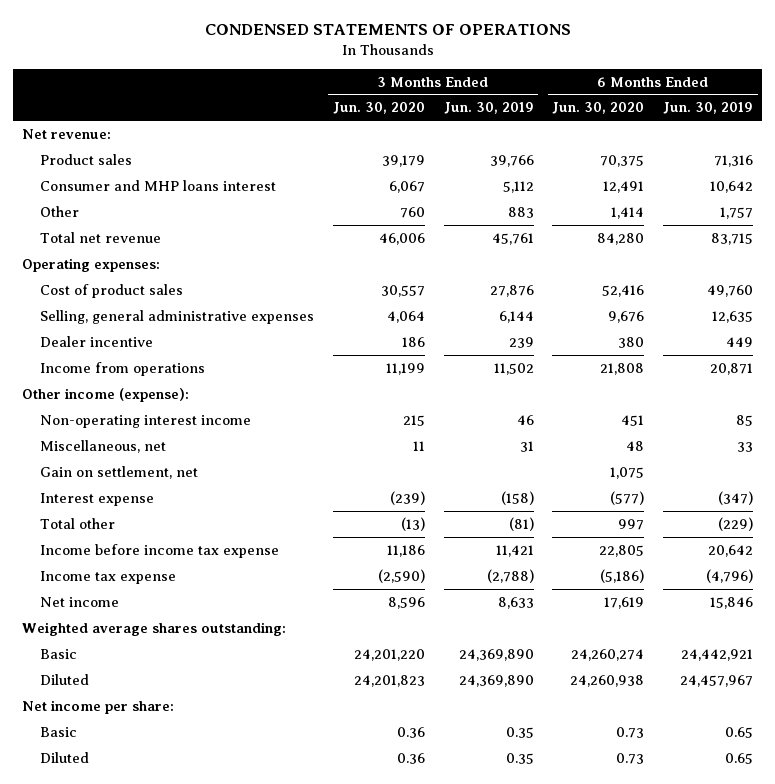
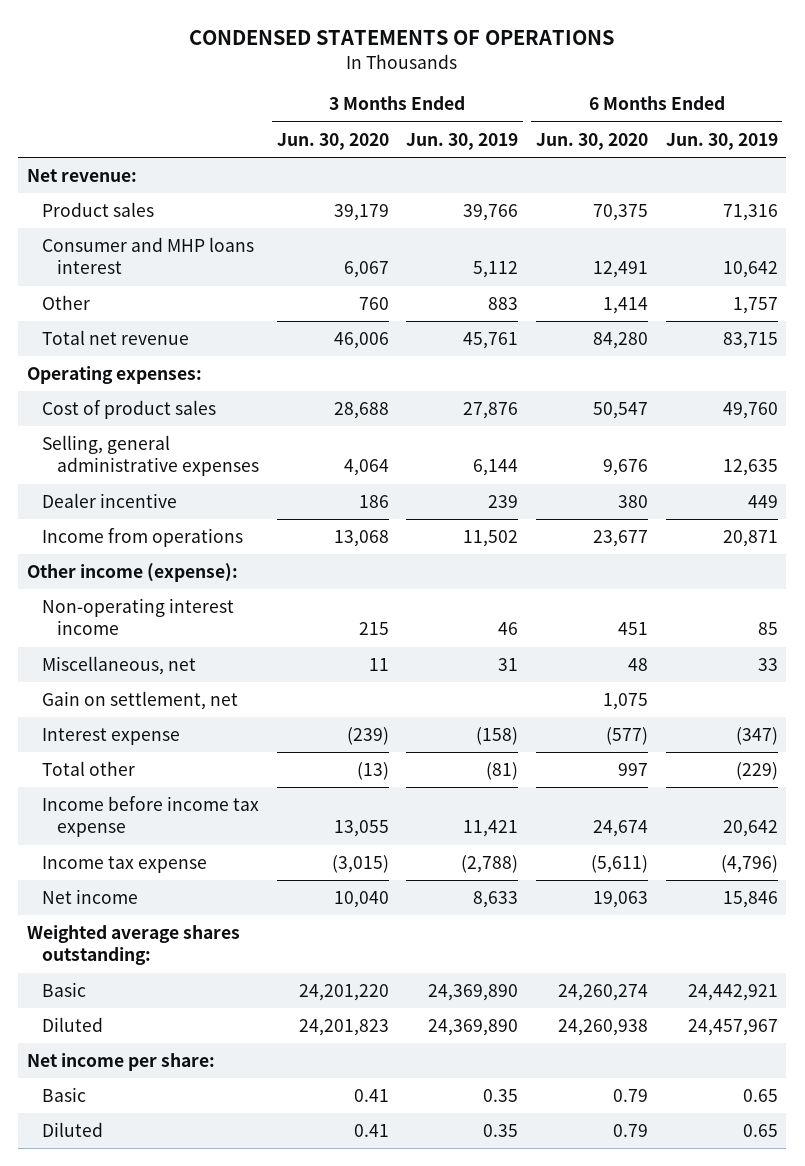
- Cost of product sales | 30,557 | 27,876 | 52,416 | 49,760
+ Cost of product sales | 28,688 | 27,876 | 50,547 | 49,760
- Income from operations | 11,199 | 11,502 | 21,808 | 20,871
+ Income from operations | 13,068 | 11,502 | 23,677 | 20,871
- Income before income tax expense | 11,186 | 11,421 | 22,805 | 20,642
- Income tax expense | (2,590) | (2,788) | (5,186) | (4,796)
- Net income | 8,596 | 8,633 | 17,619 | 15,846
+ Income before income tax expense | 13,055 | 11,421 | 24,674 | 20,642
+ Income tax expense | (3,015) | (2,788) | (5,611) | (4,796)
+ Net income | 10,040 | 8,633 | 19,063 | 15,846
- Basic | 0.36 | 0.35 | 0.73 | 0.65
- Diluted | 0.36 | 0.35 | 0.73 | 0.65
+ Basic | 0.41 | 0.35 | 0.79 | 0.65
+ Diluted | 0.41 | 0.35 | 0.79 | 0.65

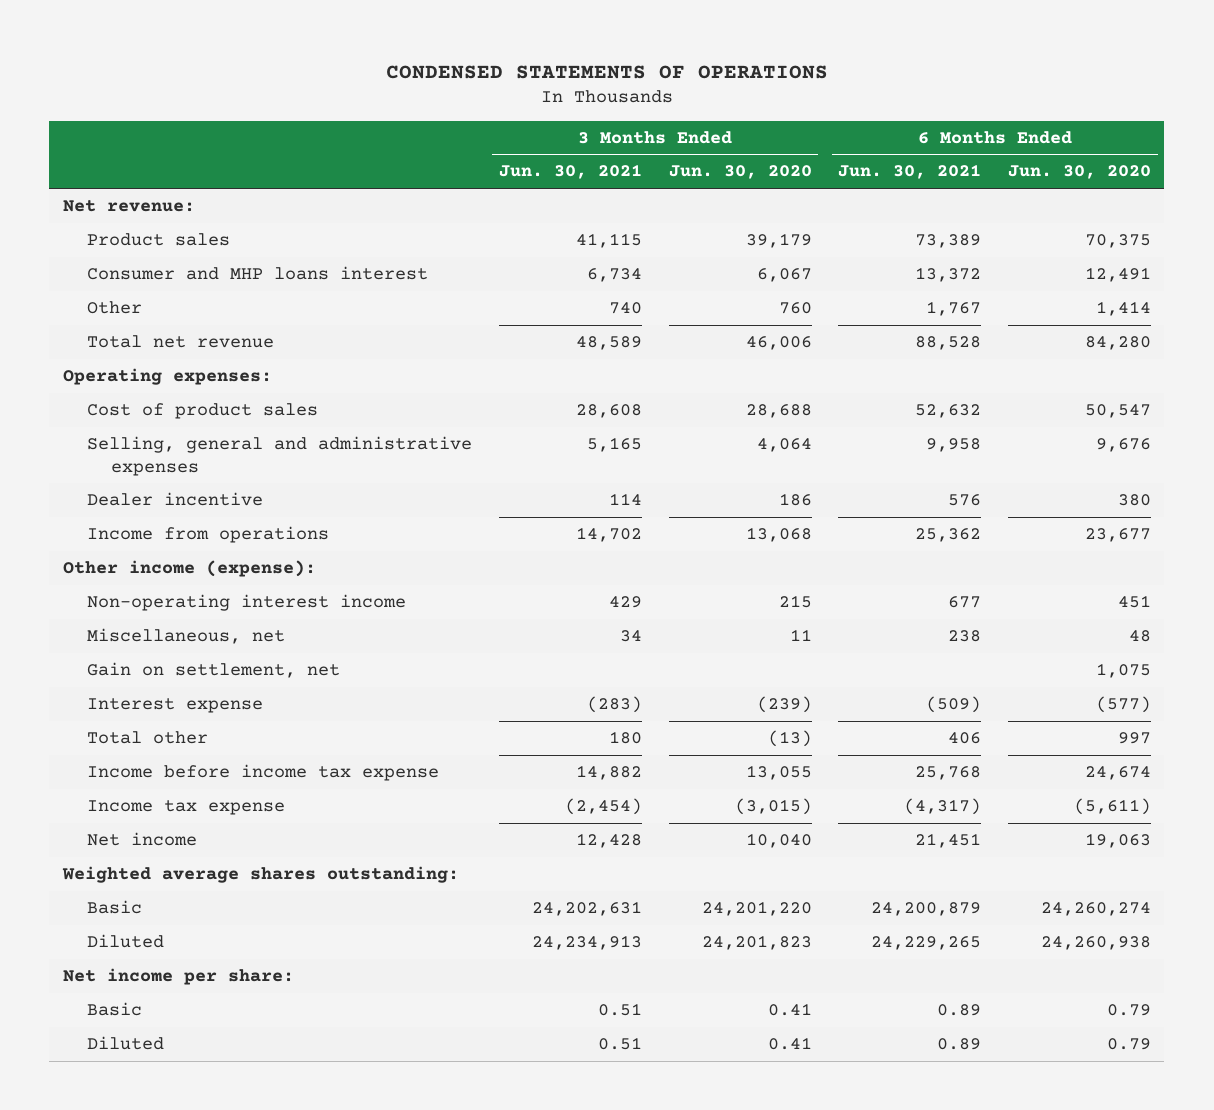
- | 3 Months Ended Jun. 30, 2020 | 3 Months Ended Jun. 30, 2019 | 6 Months Ended Jun. 30, 2020 | 6 Months Ended Jun. 30, 2019
+ | 3 Months Ended Jun. 30, 2021 | 3 Months Ended Jun. 30, 2020 | 6 Months Ended Jun. 30, 2021 | 6 Months Ended Jun. 30, 2020
- Selling, general administrative expenses | 4,064 | 6,144 | 9,676 | 12,635
+ Selling, general and administrative expenses | 5,165 | 4,064 | 9,958 | 9,676

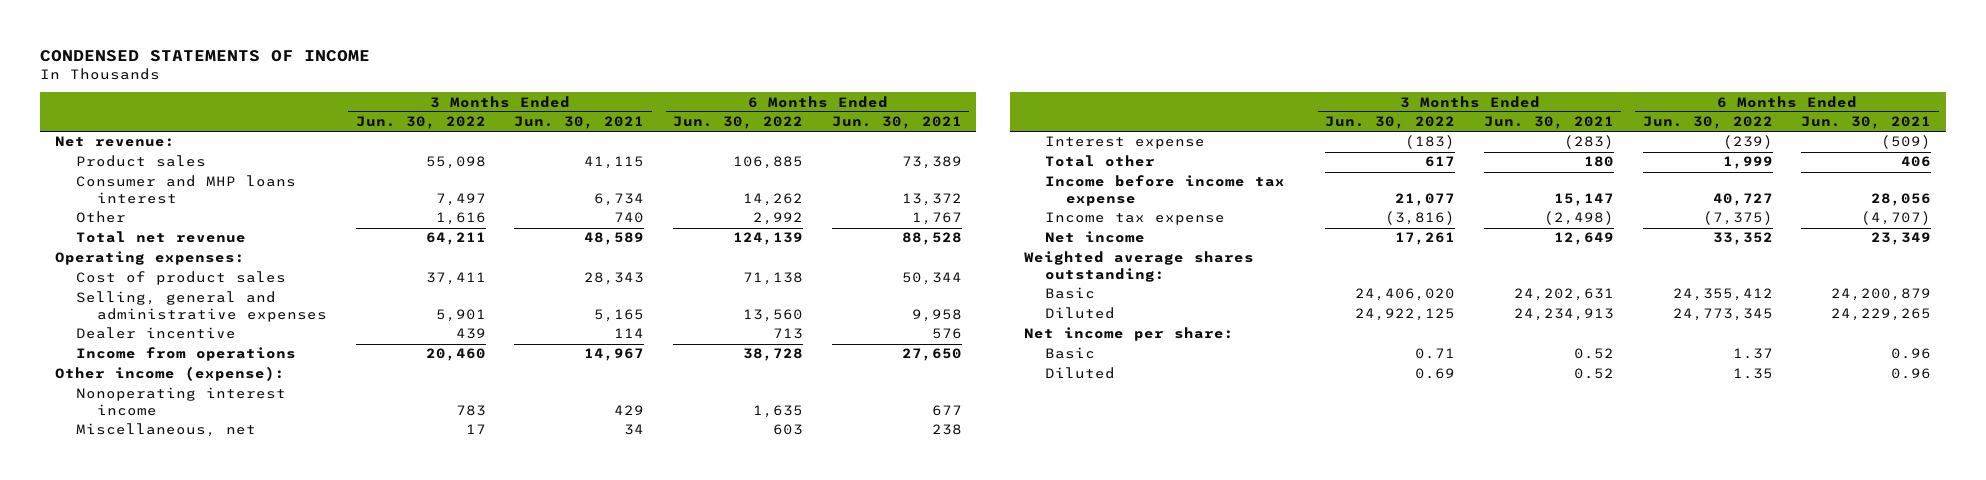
- CONDENSED STATEMENTS OF OPERATIONS
+ CONDENSED STATEMENTS OF INCOME
- | 3 Months Ended Jun. 30, 2021 | 3 Months Ended Jun. 30, 2020 | 6 Months Ended Jun. 30, 2021 | 6 Months Ended Jun. 30, 2020
+ | 3 Months Ended Jun. 30, 2022 | 3 Months Ended Jun. 30, 2021 | 6 Months Ended Jun. 30, 2022 | 6 Months Ended Jun. 30, 2021
- Cost of product sales | 28,608 | 28,688 | 52,632 | 50,547
+ Cost of product sales | 37,411 | 28,343 | 71,138 | 50,344
- Income from operations | 14,702 | 13,068 | 25,362 | 23,677
+ Income from operations | 20,460 | 14,967 | 38,728 | 27,650
- Non-operating interest income | 429 | 215 | 677 | 451
+ Nonoperating interest income | 783 | 429 | 1,635 | 677
- Gain on settlement, net | | | | 1,075
- Income before income tax expense | 14,882 | 13,055 | 25,768 | 24,674
- Income tax expense | (2,454) | (3,015) | (4,317) | (5,611)
- Net income | 12,428 | 10,040 | 21,451 | 19,063
+ Income before income tax expense | 21,077 | 15,147 | 40,727 | 28,056
+ Income tax expense | (3,816) | (2,498) | (7,375) | (4,707)
+ Net income | 17,261 | 12,649 | 33,352 | 23,349
- Basic | 0.51 | 0.41 | 0.89 | 0.79
- Diluted | 0.51 | 0.41 | 0.89 | 0.79
+ Basic | 0.71 | 0.52 | 1.37 | 0.96
+ Diluted | 0.69 | 0.52 | 1.35 | 0.96

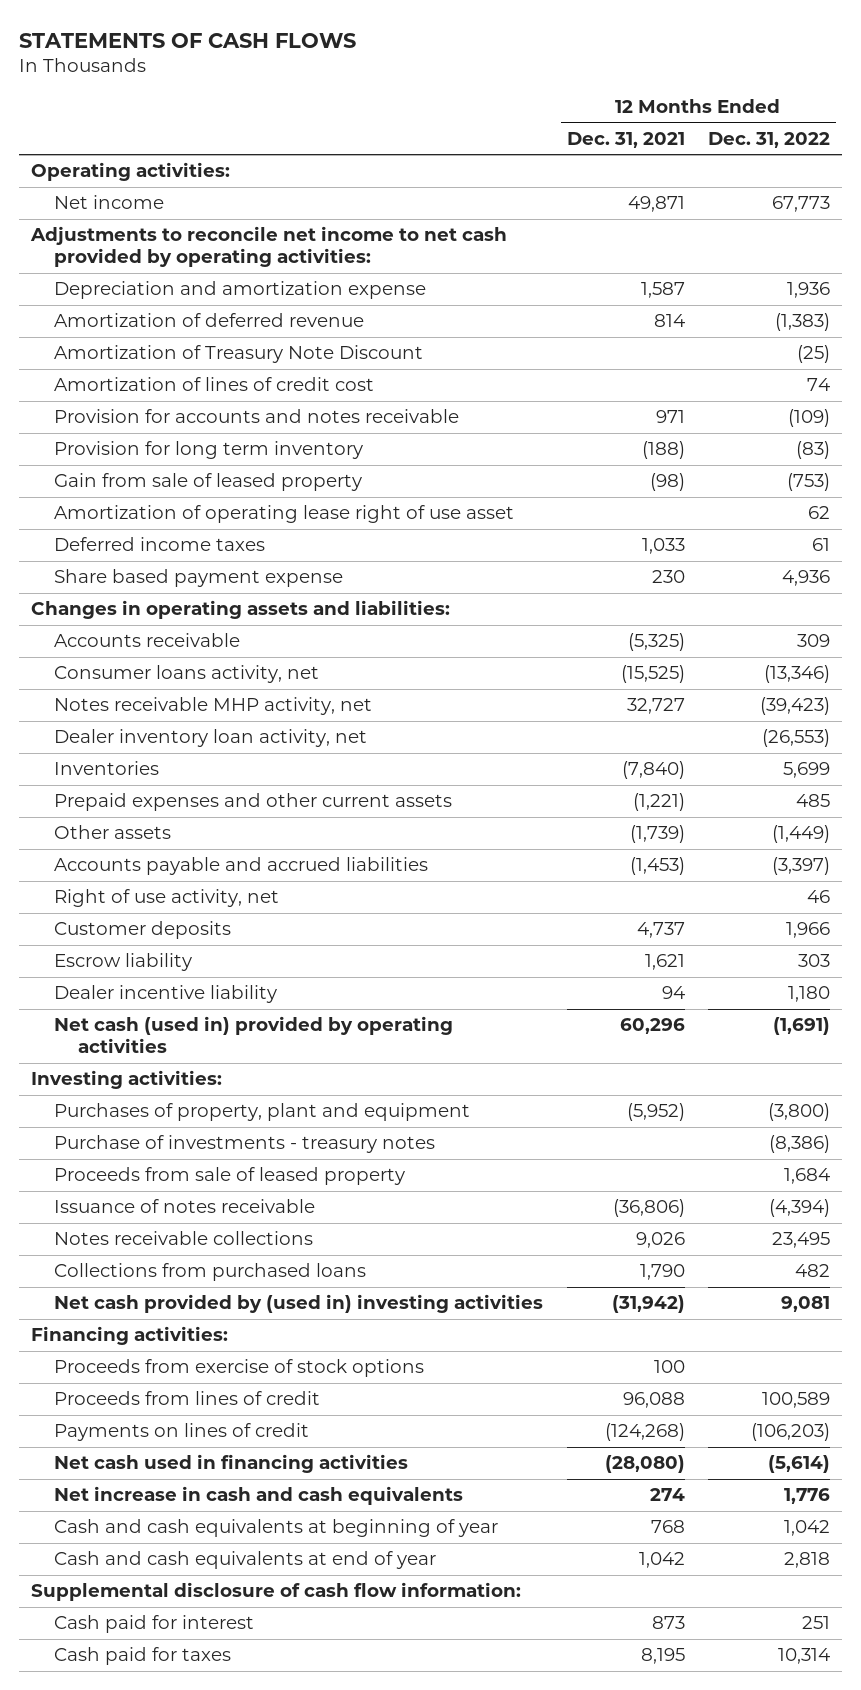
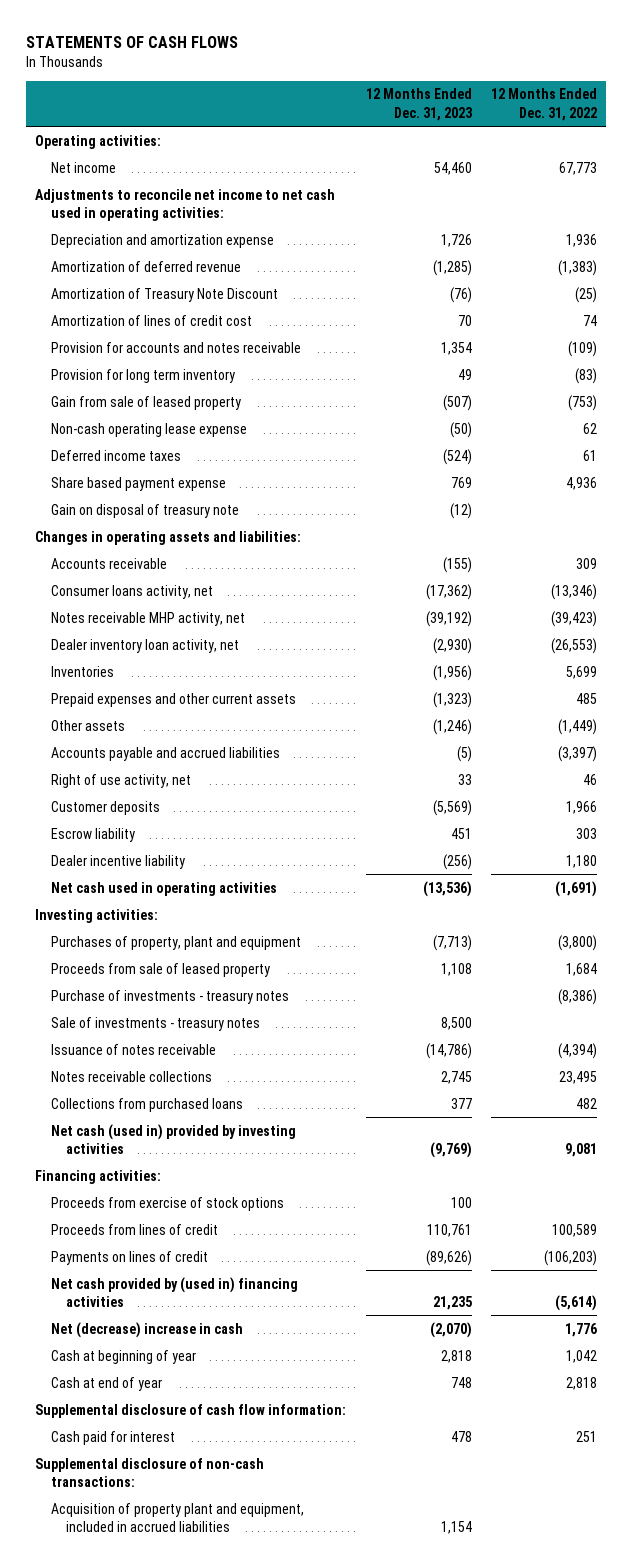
- | 12 Months Ended Dec. 31, 2021 | 12 Months Ended Dec. 31, 2022
+ | 12 Months Ended Dec. 31, 2023 | 12 Months Ended Dec. 31, 2022
- Adjustments to reconcile net income to net cash provided by operating activities:
+ Adjustments to reconcile net income to net cash used in operating activities:
- Amortization of operating lease right of use asset | | 62
+ Non-cash operating lease expense | (50) | 62
+ Gain on disposal of treasury note | (12) |
- Net cash (used in) provided by operating activities | 60,296 | (1,691)
+ Net cash used in operating activities | (13,536) | (1,691)
moved down: Purchase of investments - treasury notes | | (8,386)
+ Sale of investments - treasury notes | 8,500 |
- Net cash provided by (used in) investing activities | (31,942) | 9,081
+ Net cash (used in) provided by investing activities | (9,769) | 9,081
- Net cash used in financing activities | (28,080) | (5,614)
- Net increase in cash and cash equivalents | 274 | 1,776
- Cash and cash equivalents at beginning of year | 768 | 1,042
- Cash and cash equivalents at end of year | 1,042 | 2,818
+ Net cash provided by (used in) financing activities | 21,235 | (5,614)
+ Net (decrease) increase in cash | (2,070) | 1,776
+ Cash at beginning of year | 2,818 | 1,042
+ Cash at end of year | 748 | 2,818
- Cash paid for taxes | 8,195 | 10,314
+ Supplemental disclosure of non-cash transactions:
+ Acquisition of property plant and equipment, included in accrued liabilities | 1,154 |

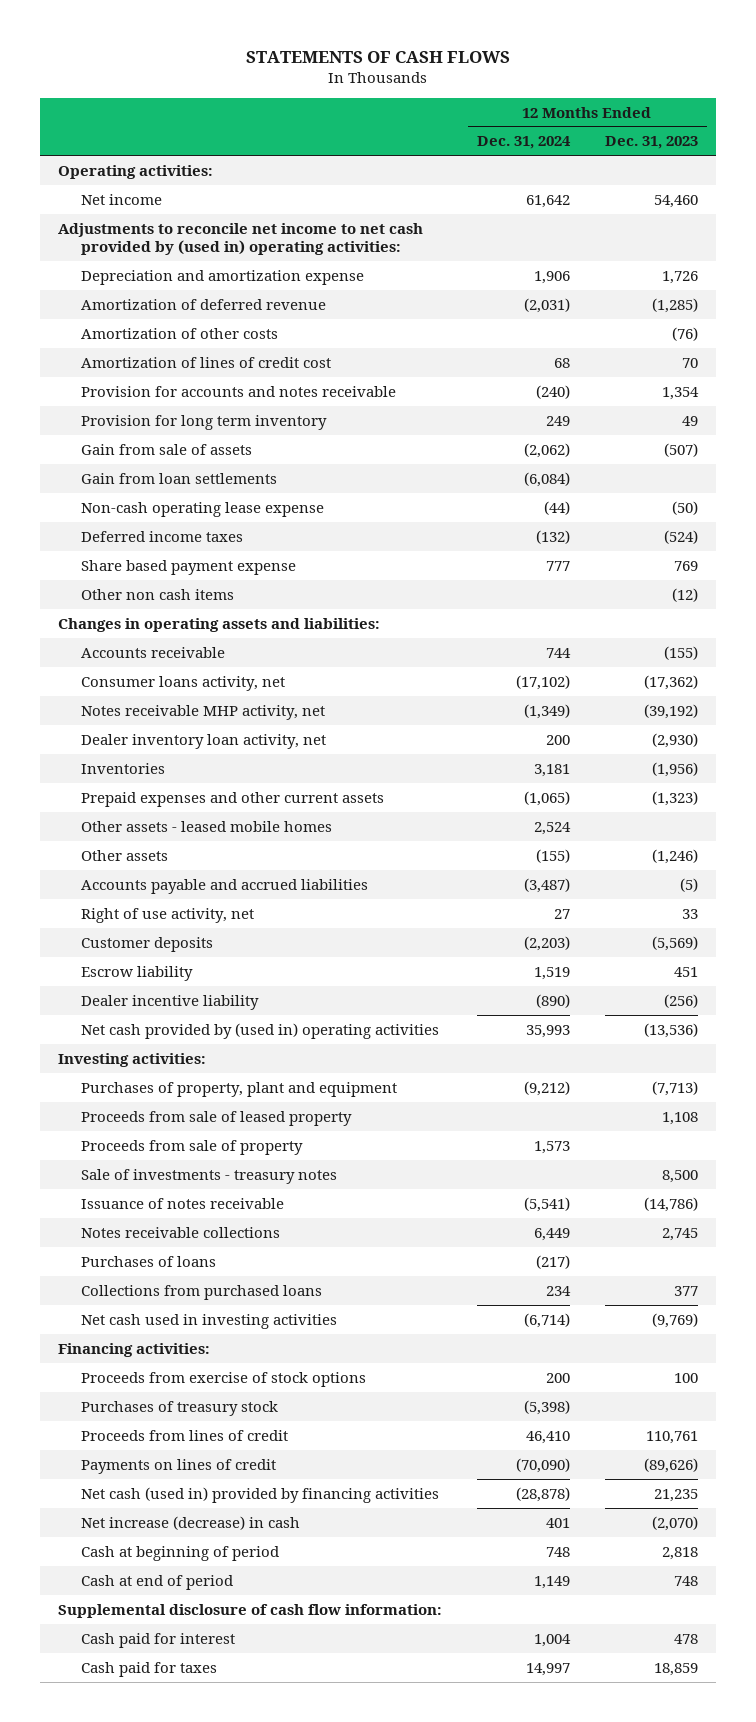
- | 12 Months Ended Dec. 31, 2023 | 12 Months Ended Dec. 31, 2022
+ | 12 Months Ended Dec. 31, 2024 | 12 Months Ended Dec. 31, 2023
- Adjustments to reconcile net income to net cash used in operating activities:
+ Adjustments to reconcile net income to net cash provided by (used in) operating activities:
- Amortization of Treasury Note Discount | (76) | (25)
+ Amortization of other costs | | (76)
- Gain from sale of leased property | (507) | (753)
+ Gain from sale of assets | (2,062) | (507)
+ Gain from loan settlements | (6,084) |
- Gain on disposal of treasury note | (12) |
+ Other non cash items | | (12)
+ Other assets - leased mobile homes | 2,524 |
- Net cash used in operating activities | (13,536) | (1,691)
+ Net cash provided by (used in) operating activities | 35,993 | (13,536)
- Purchase of investments - treasury notes | | (8,386)
+ Proceeds from sale of property | 1,573 |
+ Purchases of loans | (217) |
- Net cash (used in) provided by investing activities | (9,769) | 9,081
+ Net cash used in investing activities | (6,714) | (9,769)
+ Purchases of treasury stock | (5,398) |
- Net cash provided by (used in) financing activities | 21,235 | (5,614)
- Net (decrease) increase in cash | (2,070) | 1,776
- Cash at beginning of year | 2,818 | 1,042
- Cash at end of year | 748 | 2,818
+ Net cash (used in) provided by financing activities | (28,878) | 21,235
+ Net increase (decrease) in cash | 401 | (2,070)
+ Cash at beginning of period | 748 | 2,818
+ Cash at end of period | 1,149 | 748
- Supplemental disclosure of non-cash transactions:
- Acquisition of property plant and equipment, included in accrued liabilities | 1,154 |
+ Cash paid for taxes | 14,997 | 18,859

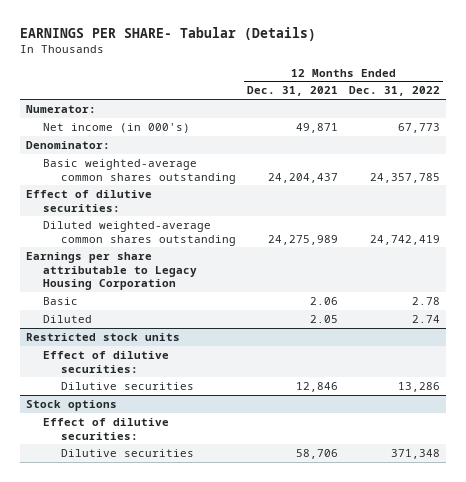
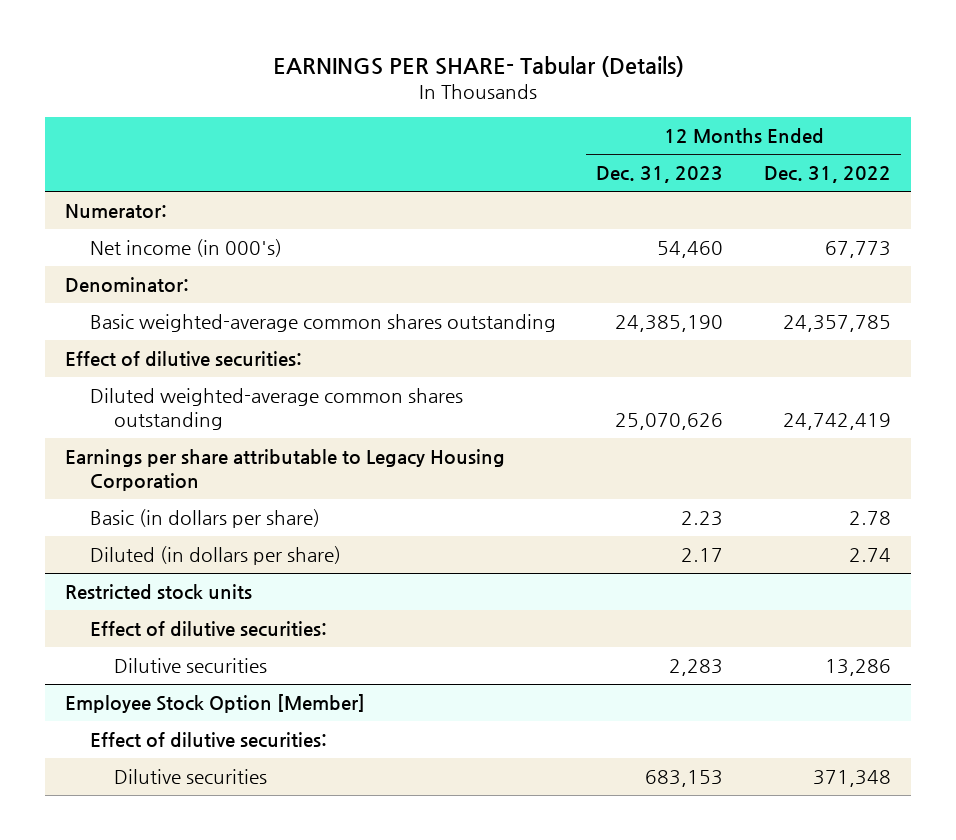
- | 12 Months Ended Dec. 31, 2021 | 12 Months Ended Dec. 31, 2022
+ | 12 Months Ended Dec. 31, 2023 | 12 Months Ended Dec. 31, 2022
- Basic | 2.06 | 2.78
- Diluted | 2.05 | 2.74
+ Basic (in dollars per share) | 2.23 | 2.78
+ Diluted (in dollars per share) | 2.17 | 2.74
- Stock options
+ Employee Stock Option [Member]

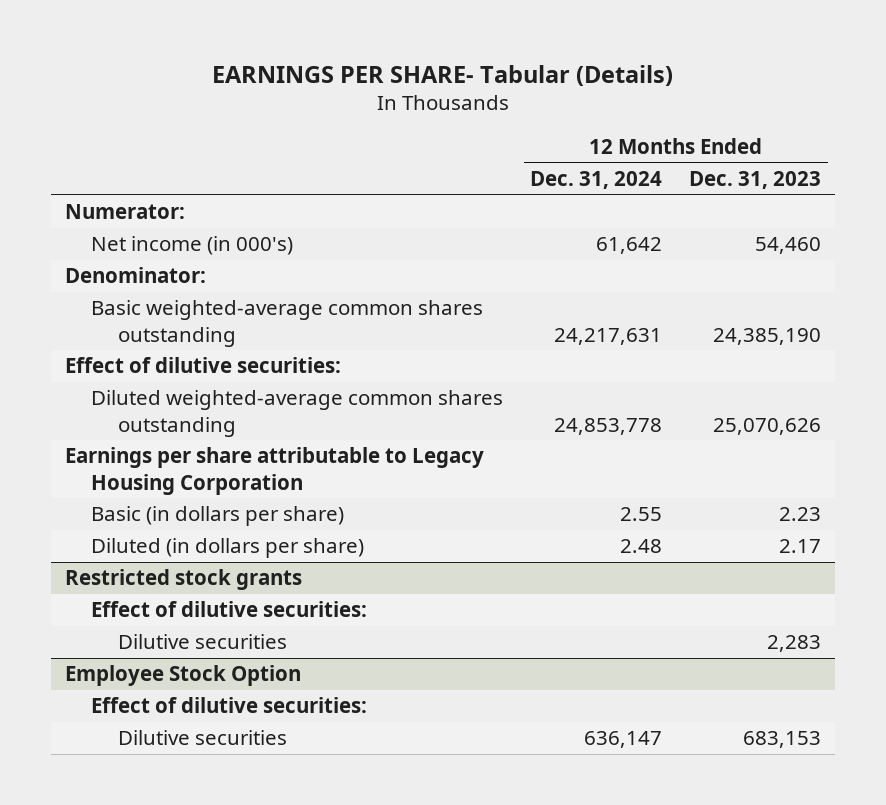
- | 12 Months Ended Dec. 31, 2023 | 12 Months Ended Dec. 31, 2022
+ | 12 Months Ended Dec. 31, 2024 | 12 Months Ended Dec. 31, 2023
- Restricted stock units
+ Restricted stock grants
- Employee Stock Option [Member]
+ Employee Stock Option

